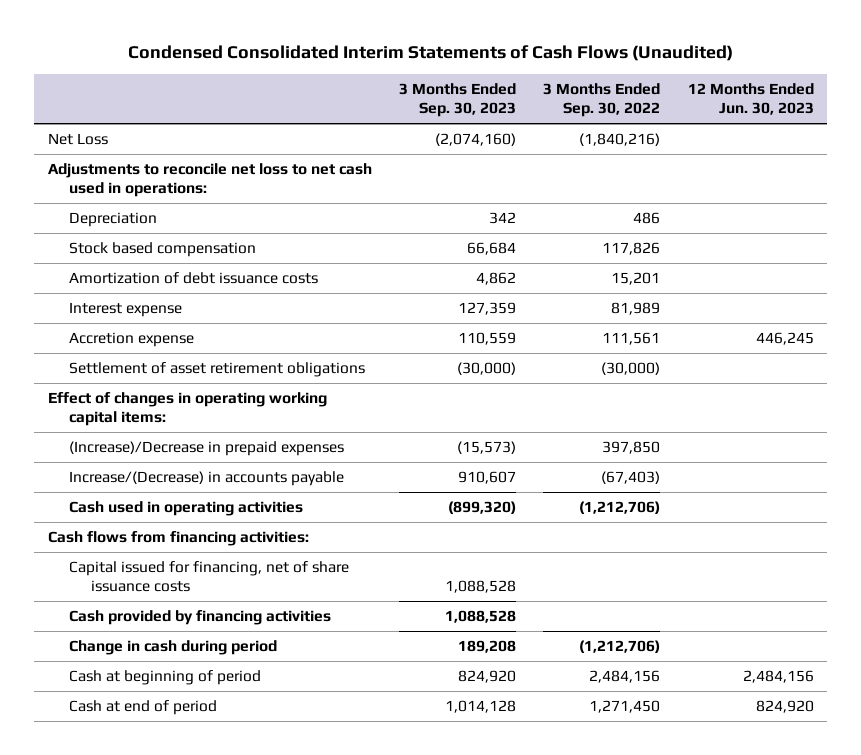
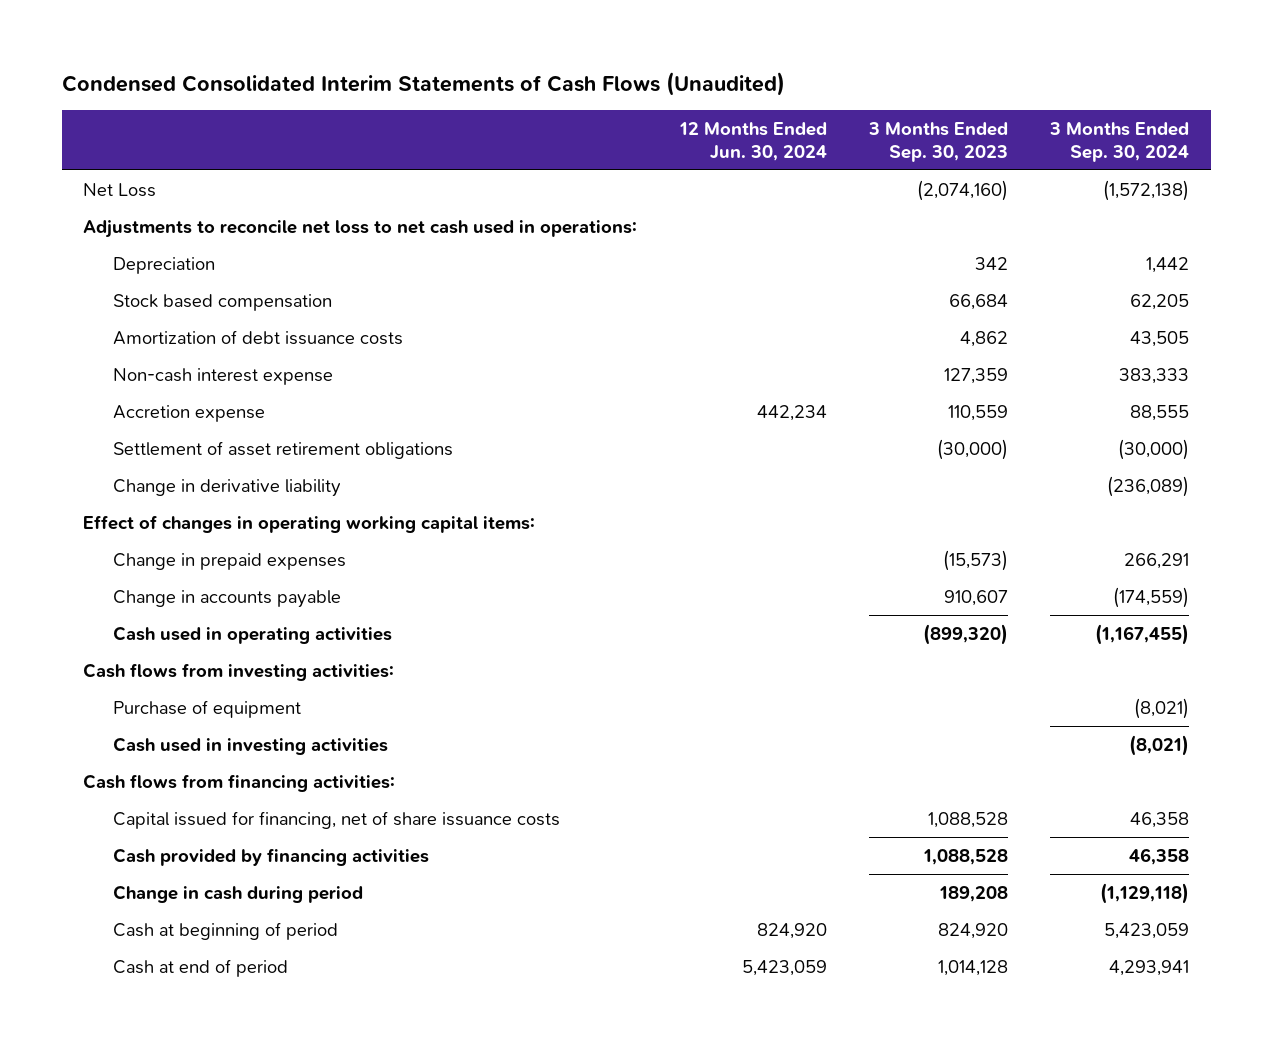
- | 3 Months Ended Sep. 30, 2023 | 3 Months Ended Sep. 30, 2022 | 12 Months Ended Jun. 30, 2023
+ | 12 Months Ended Jun. 30, 2024 | 3 Months Ended Sep. 30, 2023 | 3 Months Ended Sep. 30, 2024
- Interest expense | 127,359 | 81,989 |
+ Non-cash interest expense | | 127,359 | 383,333
+ Change in derivative liability | | | (236,089)
- (Increase)/Decrease in prepaid expenses | (15,573) | 397,850 |
- Increase/(Decrease) in accounts payable | 910,607 | (67,403) |
+ Change in prepaid expenses | | (15,573) | 266,291
+ Change in accounts payable | | 910,607 | (174,559)
+ Cash flows from investing activities:
+ Purchase of equipment | | | (8,021)
+ Cash used in investing activities | | | (8,021)

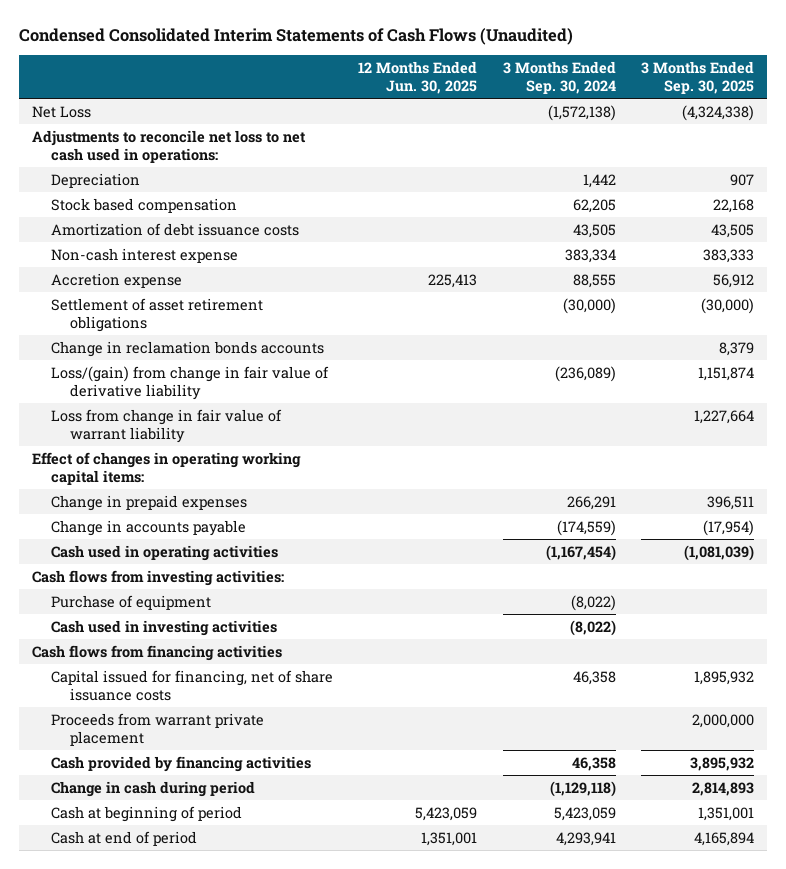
- | 12 Months Ended Jun. 30, 2024 | 3 Months Ended Sep. 30, 2023 | 3 Months Ended Sep. 30, 2024
+ | 12 Months Ended Jun. 30, 2025 | 3 Months Ended Sep. 30, 2024 | 3 Months Ended Sep. 30, 2025
- Non-cash interest expense | | 127,359 | 383,333
+ Non-cash interest expense | | 383,334 | 383,333
- Change in derivative liability | | | (236,089)
+ Change in reclamation bonds accounts | | | 8,379
+ Loss/(gain) from change in fair value of derivative liability | | (236,089) | 1,151,874
+ Loss from change in fair value of warrant liability | | | 1,227,664
- Cash used in operating activities | | (899,320) | (1,167,455)
+ Cash used in operating activities | | (1,167,454) | (1,081,039)
- Purchase of equipment | | | (8,021)
- Cash used in investing activities | | | (8,021)
- Cash flows from financing activities:
+ Purchase of equipment | | (8,022) |
+ Cash used in investing activities | | (8,022) |
+ Cash flows from financing activities
+ Proceeds from warrant private placement | | | 2,000,000

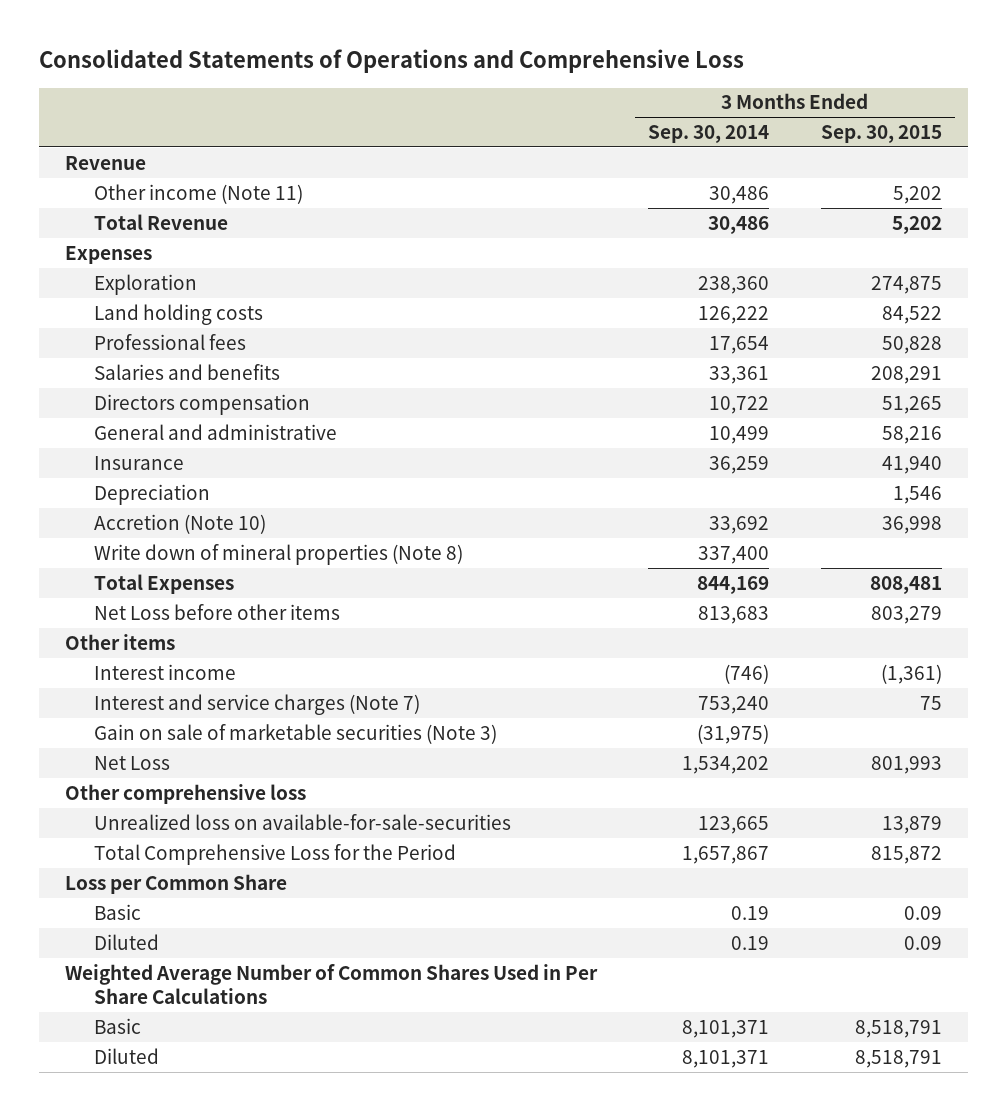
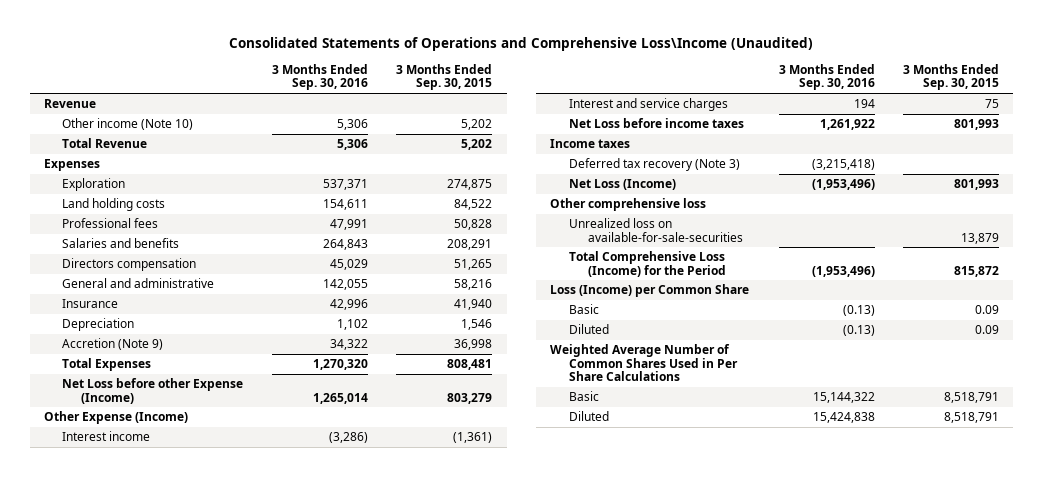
- Consolidated Statements of Operations and Comprehensive Loss
+ Consolidated Statements of Operations and Comprehensive Loss\Income (Unaudited)
- | 3 Months Ended Sep. 30, 2014 | 3 Months Ended Sep. 30, 2015
+ | 3 Months Ended Sep. 30, 2016 | 3 Months Ended Sep. 30, 2015
- Other income (Note 11) | 30,486 | 5,202
+ Other income (Note 10) | 5,306 | 5,202
- Accretion (Note 10) | 33,692 | 36,998
- Write down of mineral properties (Note 8) | 337,400 |
+ Accretion (Note 9) | 34,322 | 36,998
- Net Loss before other items | 813,683 | 803,279
- Other items
+ Net Loss before other Expense (Income) | 1,265,014 | 803,279
+ Other Expense (Income)
- Interest and service charges (Note 7) | 753,240 | 75
- Gain on sale of marketable securities (Note 3) | (31,975) |
- Net Loss | 1,534,202 | 801,993
+ Interest and service charges | 194 | 75
+ Net Loss before income taxes | 1,261,922 | 801,993
+ Income taxes
+ Deferred tax recovery (Note 3) | (3,215,418) |
+ Net Loss (Income) | (1,953,496) | 801,993
- Total Comprehensive Loss for the Period | 1,657,867 | 815,872
- Loss per Common Share
+ Total Comprehensive Loss (Income) for the Period | (1,953,496) | 815,872
+ Loss (Income) per Common Share

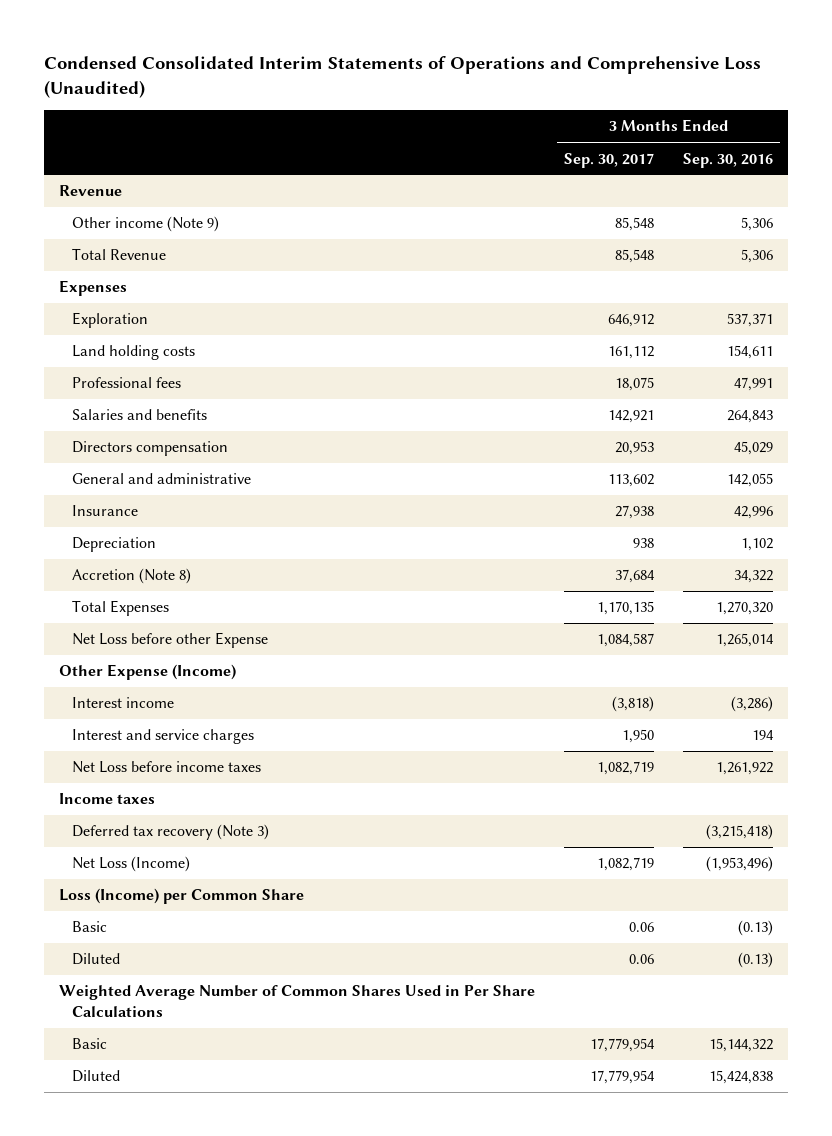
- Consolidated Statements of Operations and Comprehensive Loss\Income (Unaudited)
+ Condensed Consolidated Interim Statements of Operations and Comprehensive Loss (Unaudited)
- | 3 Months Ended Sep. 30, 2016 | 3 Months Ended Sep. 30, 2015
+ | 3 Months Ended Sep. 30, 2017 | 3 Months Ended Sep. 30, 2016
- Other income (Note 10) | 5,306 | 5,202
+ Other income (Note 9) | 85,548 | 5,306
- Accretion (Note 9) | 34,322 | 36,998
+ Accretion (Note 8) | 37,684 | 34,322
- Net Loss before other Expense (Income) | 1,265,014 | 803,279
+ Net Loss before other Expense | 1,084,587 | 1,265,014
- Other comprehensive loss
- Unrealized loss on available-for-sale-securities | | 13,879
- Total Comprehensive Loss (Income) for the Period | (1,953,496) | 815,872

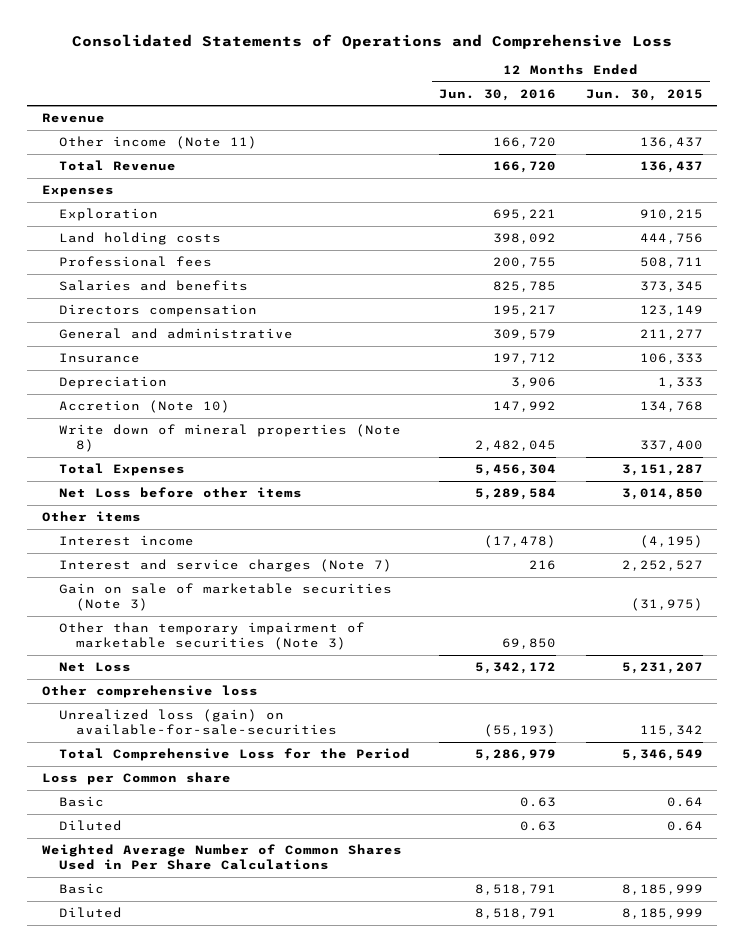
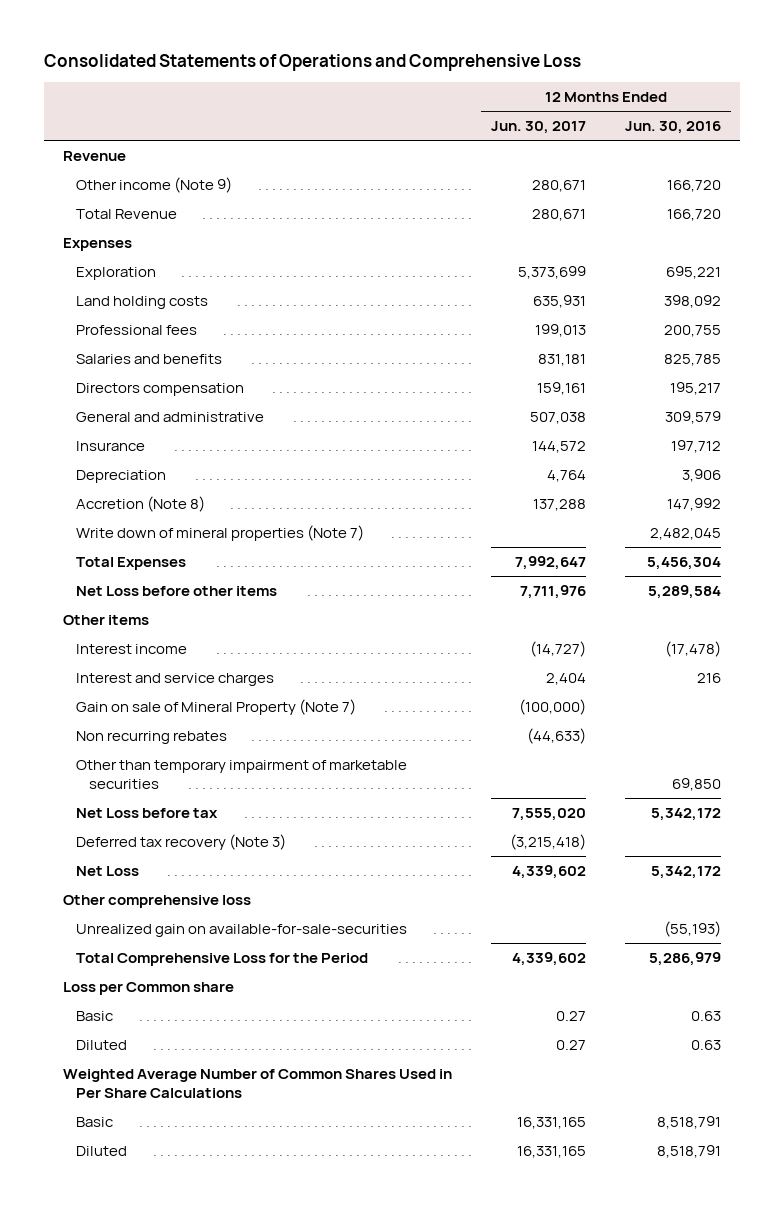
- | 12 Months Ended Jun. 30, 2016 | 12 Months Ended Jun. 30, 2015
+ | 12 Months Ended Jun. 30, 2017 | 12 Months Ended Jun. 30, 2016
- Other income (Note 11) | 166,720 | 136,437
+ Other income (Note 9) | 280,671 | 166,720
- Accretion (Note 10) | 147,992 | 134,768
- Write down of mineral properties (Note 8) | 2,482,045 | 337,400
+ Accretion (Note 8) | 137,288 | 147,992
+ Write down of mineral properties (Note 7) | | 2,482,045
- Interest and service charges (Note 7) | 216 | 2,252,527
- Gain on sale of marketable securities (Note 3) | | (31,975)
- Other than temporary impairment of marketable securities (Note 3) | 69,850 |
+ Interest and service charges | 2,404 | 216
+ Gain on sale of Mineral Property (Note 7) | (100,000) |
+ Non recurring rebates | (44,633) |
+ Other than temporary impairment of marketable securities | | 69,850
+ Net Loss before tax | 7,555,020 | 5,342,172
+ Deferred tax recovery (Note 3) | (3,215,418) |
- Unrealized loss (gain) on available-for-sale-securities | (55,193) | 115,342
+ Unrealized gain on available-for-sale-securities | | (55,193)

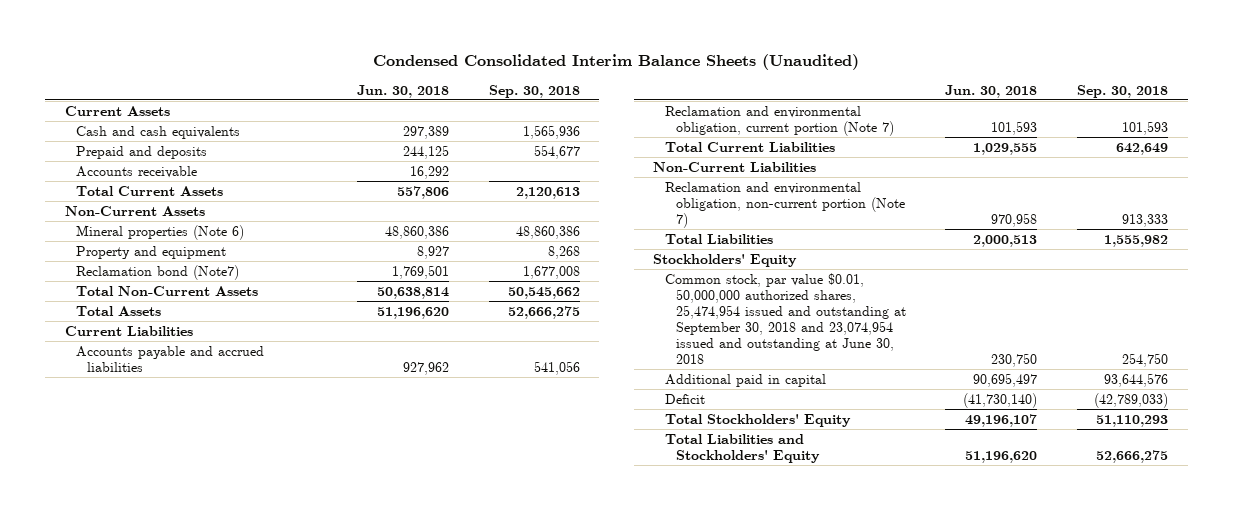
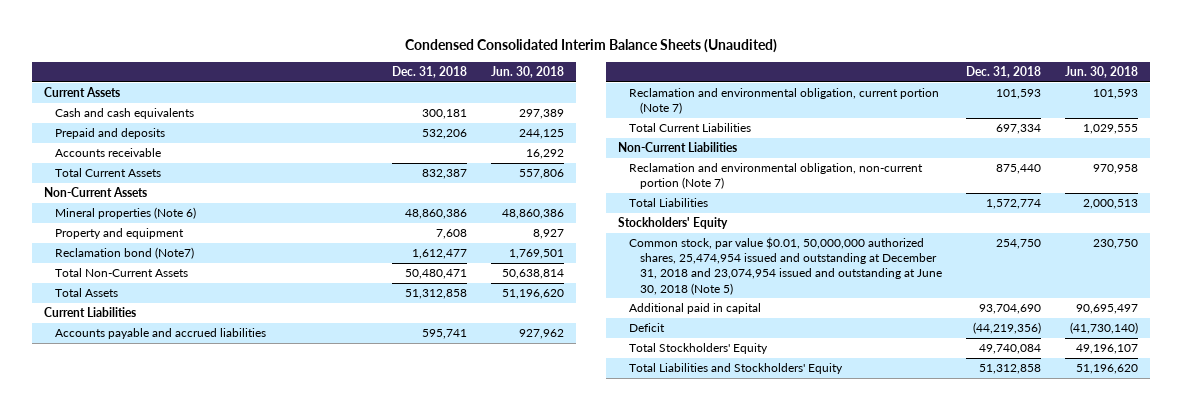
- | Jun. 30, 2018 | Sep. 30, 2018
+ | Dec. 31, 2018 | Jun. 30, 2018
- Common stock, par value $0.01, 50,000,000 authorized shares, 25,474,954 issued and outstanding at September 30, 2018 and 23,074,954 issued and outstanding at June 30, 2018 | 230,750 | 254,750
+ Common stock, par value $0.01, 50,000,000 authorized shares, 25,474,954 issued and outstanding at December 31, 2018 and 23,074,954 issued and outstanding at June 30, 2018 (Note 5) | 254,750 | 230,750

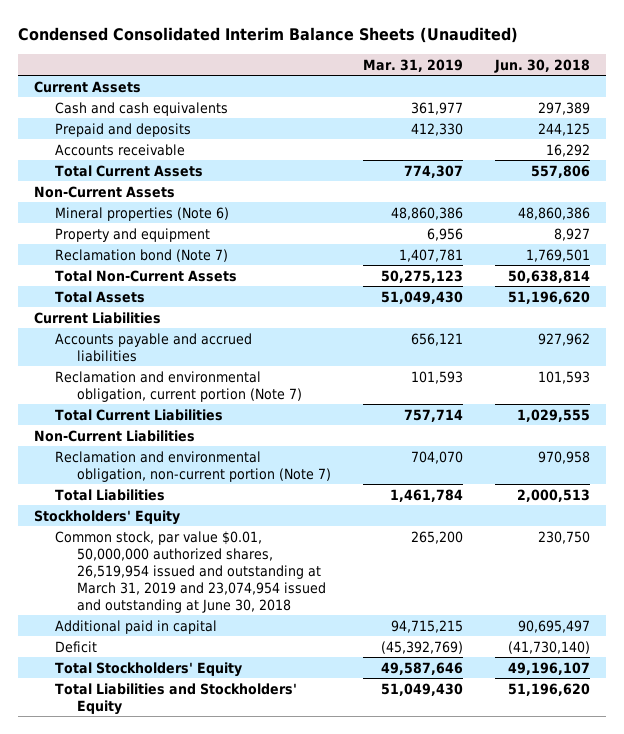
- | Dec. 31, 2018 | Jun. 30, 2018
+ | Mar. 31, 2019 | Jun. 30, 2018
- Reclamation bond (Note7) | 1,612,477 | 1,769,501
+ Reclamation bond (Note 7) | 1,407,781 | 1,769,501
- Common stock, par value $0.01, 50,000,000 authorized shares, 25,474,954 issued and outstanding at December 31, 2018 and 23,074,954 issued and outstanding at June 30, 2018 (Note 5) | 254,750 | 230,750
+ Common stock, par value $0.01, 50,000,000 authorized shares, 26,519,954 issued and outstanding at March 31, 2019 and 23,074,954 issued and outstanding at June 30, 2018 | 265,200 | 230,750

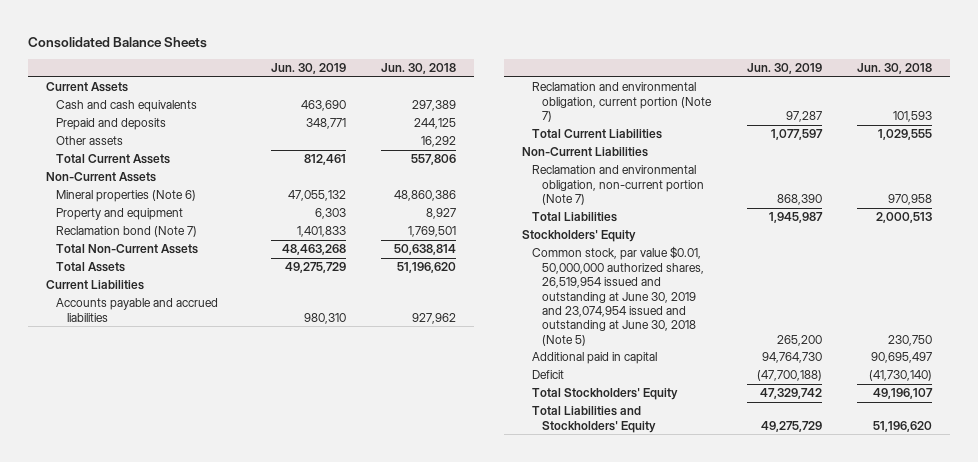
- Condensed Consolidated Interim Balance Sheets (Unaudited)
+ Consolidated Balance Sheets
- | Mar. 31, 2019 | Jun. 30, 2018
+ | Jun. 30, 2019 | Jun. 30, 2018
- Accounts receivable | | 16,292
+ Other assets | | 16,292
- Common stock, par value $0.01, 50,000,000 authorized shares, 26,519,954 issued and outstanding at March 31, 2019 and 23,074,954 issued and outstanding at June 30, 2018 | 265,200 | 230,750
+ Common stock, par value $0.01, 50,000,000 authorized shares, 26,519,954 issued and outstanding at June 30, 2019 and 23,074,954 issued and outstanding at June 30, 2018 (Note 5) | 265,200 | 230,750

